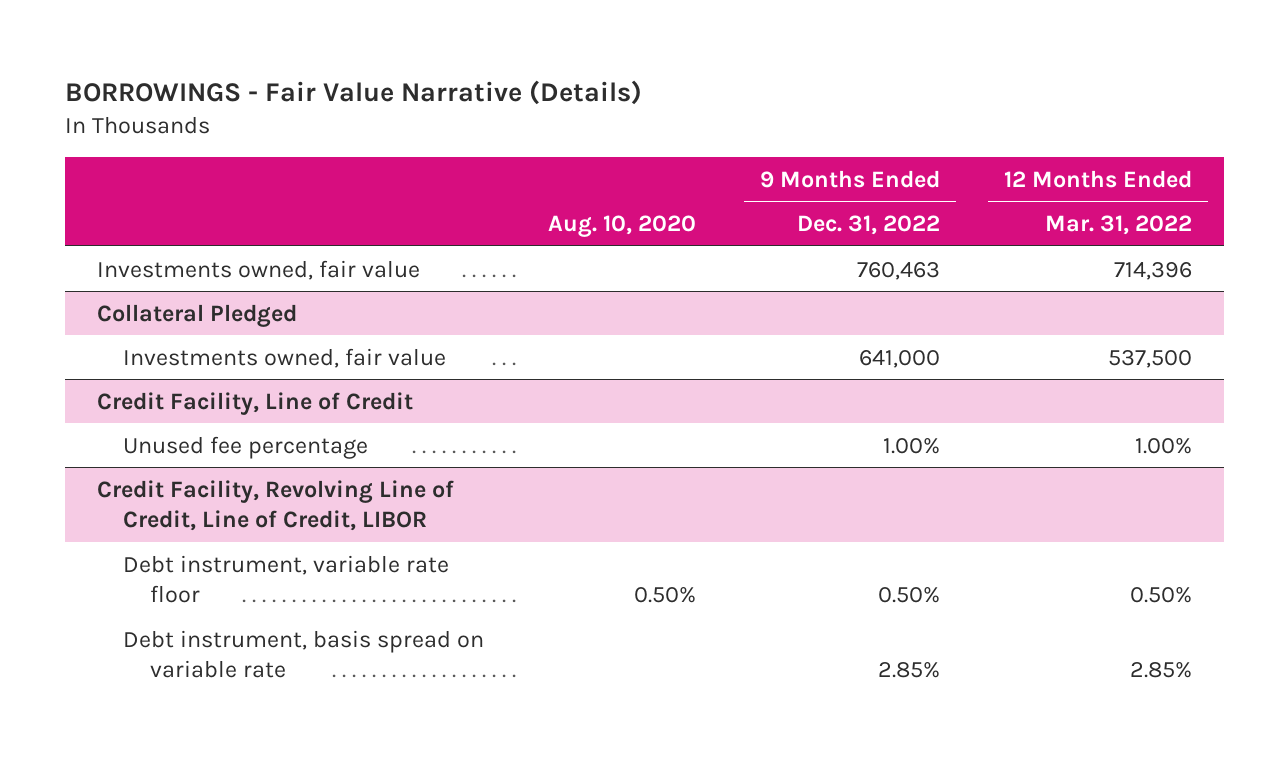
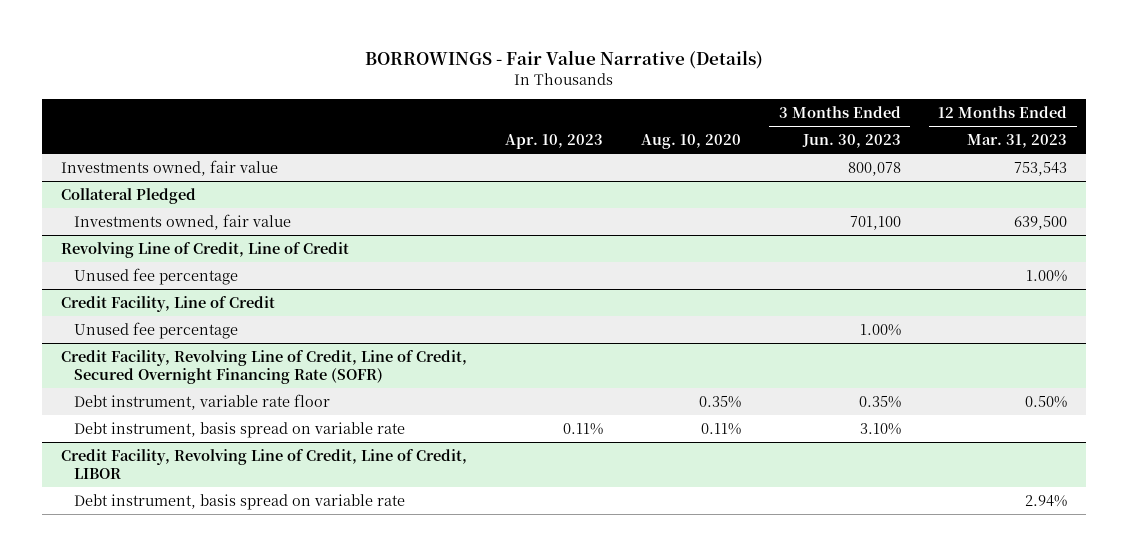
- | Aug. 10, 2020 | 9 Months Ended Dec. 31, 2022 | 12 Months Ended Mar. 31, 2022
+ | Apr. 10, 2023 | Aug. 10, 2020 | 3 Months Ended Jun. 30, 2023 | 12 Months Ended Mar. 31, 2023
+ Revolving Line of Credit, Line of Credit
+ Unused fee percentage | | | | 1.00%
+ Credit Facility, Revolving Line of Credit, Line of Credit, Secured Overnight Financing Rate (SOFR)
+ Debt instrument, variable rate floor | | 0.35% | 0.35% | 0.50%
+ Debt instrument, basis spread on variable rate | 0.11% | 0.11% | 3.10% |
@ Credit Facility, Revolving Line of Credit, Line of Credit, LIBOR
- Debt instrument, variable rate floor | 0.50% | 0.50% | 0.50%

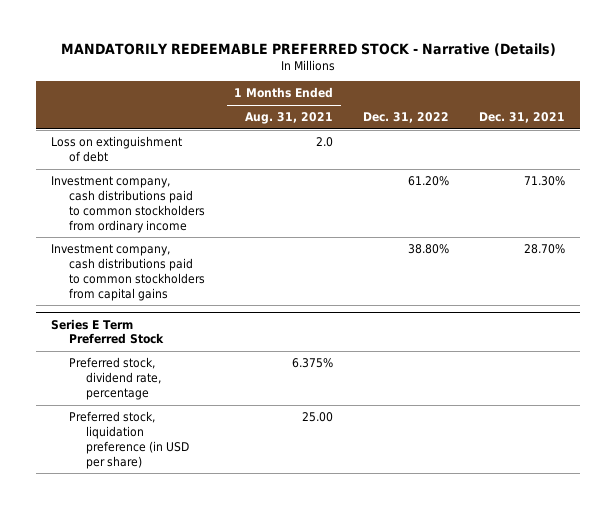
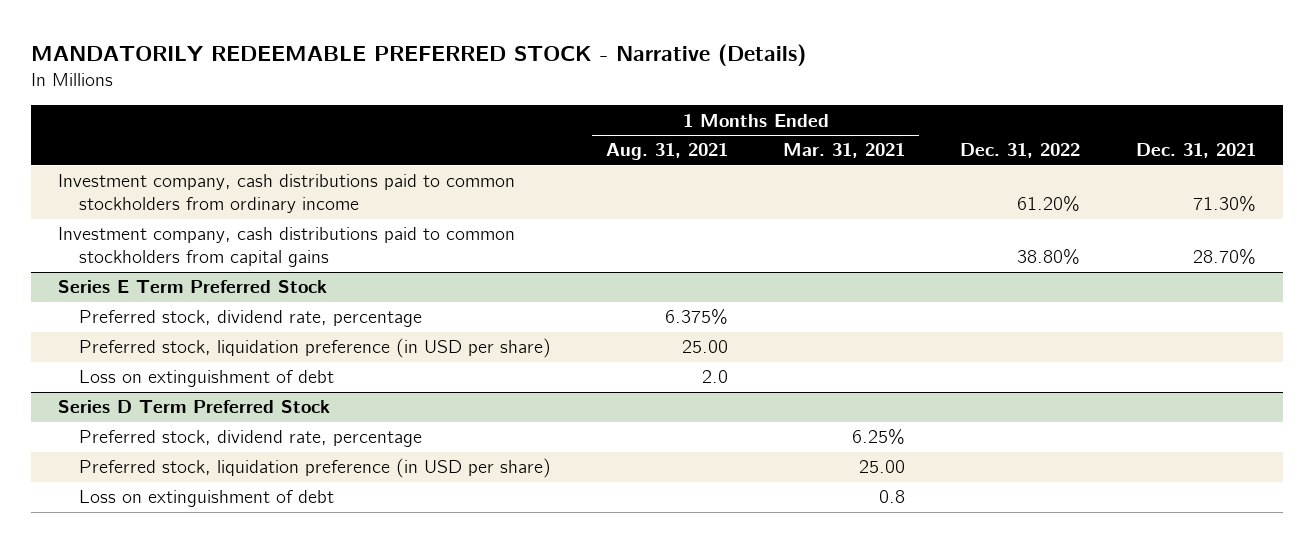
- | 1 Months Ended Aug. 31, 2021 | Dec. 31, 2022 | Dec. 31, 2021
+ | 1 Months Ended Aug. 31, 2021 | 1 Months Ended Mar. 31, 2021 | Dec. 31, 2022 | Dec. 31, 2021
- Loss on extinguishment of debt | 2.0 | |
@ Series E Term Preferred Stock
+ Loss on extinguishment of debt | 2.0 | | |
+ Series D Term Preferred Stock
+ Preferred stock, dividend rate, percentage | | 6.25% | |
+ Preferred stock, liquidation preference (in USD per share) | | 25.00 | |
+ Loss on extinguishment of debt | | 0.8 | |

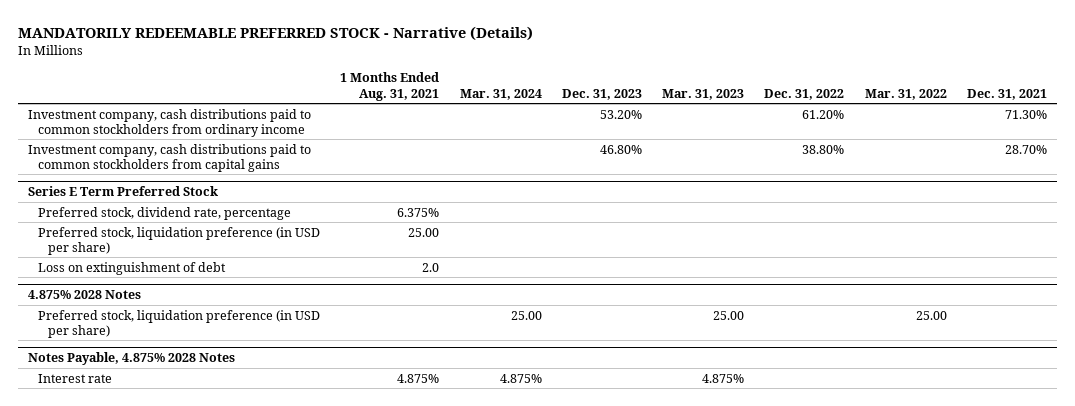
- | 1 Months Ended Aug. 31, 2021 | 1 Months Ended Mar. 31, 2021 | Dec. 31, 2022 | Dec. 31, 2021
+ | 1 Months Ended Aug. 31, 2021 | Mar. 31, 2024 | Dec. 31, 2023 | Mar. 31, 2023 | Dec. 31, 2022 | Mar. 31, 2022 | Dec. 31, 2021
- Series D Term Preferred Stock
- Preferred stock, dividend rate, percentage | | 6.25% | |
- Preferred stock, liquidation preference (in USD per share) | | 25.00 | |
- Loss on extinguishment of debt | | 0.8 | |
+ 4.875% 2028 Notes
+ Preferred stock, liquidation preference (in USD per share) | | 25.00 | | 25.00 | | 25.00 |
+ Notes Payable, 4.875% 2028 Notes
+ Interest rate | 4.875% | 4.875% | | 4.875% | | |

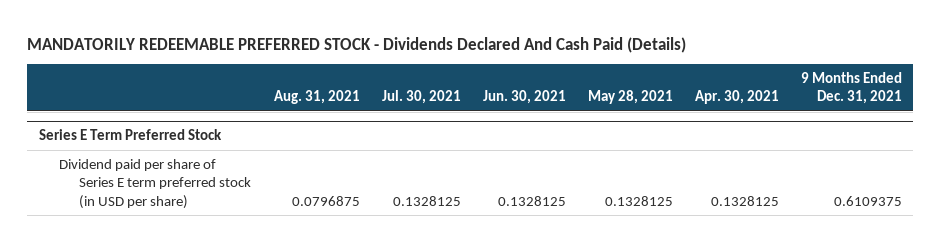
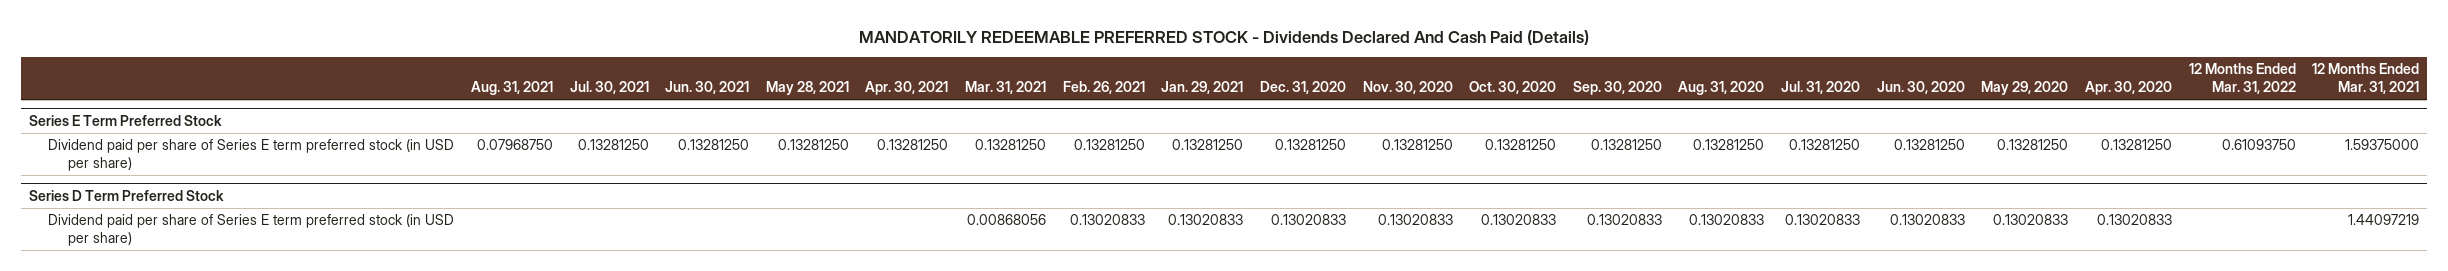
- | Aug. 31, 2021 | Jul. 30, 2021 | Jun. 30, 2021 | May 28, 2021 | Apr. 30, 2021 | 9 Months Ended Dec. 31, 2021
+ | Aug. 31, 2021 | Jul. 30, 2021 | Jun. 30, 2021 | May 28, 2021 | Apr. 30, 2021 | Mar. 31, 2021 | Feb. 26, 2021 | Jan. 29, 2021 | Dec. 31, 2020 | Nov. 30, 2020 | Oct. 30, 2020 | Sep. 30, 2020 | Aug. 31, 2020 | Jul. 31, 2020 | Jun. 30, 2020 | May 29, 2020 | Apr. 30, 2020 | 12 Months Ended Mar. 31, 2022 | 12 Months Ended Mar. 31, 2021
@ Series E Term Preferred Stock
- Dividend paid per share of Series E term preferred stock (in USD per share) | 0.0796875 | 0.1328125 | 0.1328125 | 0.1328125 | 0.1328125 | 0.6109375
+ Dividend paid per share of Series E term preferred stock (in USD per share) | 0.07968750 | 0.13281250 | 0.13281250 | 0.13281250 | 0.13281250 | 0.13281250 | 0.13281250 | 0.13281250 | 0.13281250 | 0.13281250 | 0.13281250 | 0.13281250 | 0.13281250 | 0.13281250 | 0.13281250 | 0.13281250 | 0.13281250 | 0.61093750 | 1.59375000
+ Series D Term Preferred Stock
+ Dividend paid per share of Series E term preferred stock (in USD per share) | | | | | | 0.00868056 | 0.13020833 | 0.13020833 | 0.13020833 | 0.13020833 | 0.13020833 | 0.13020833 | 0.13020833 | 0.13020833 | 0.13020833 | 0.13020833 | 0.13020833 | | 1.44097219

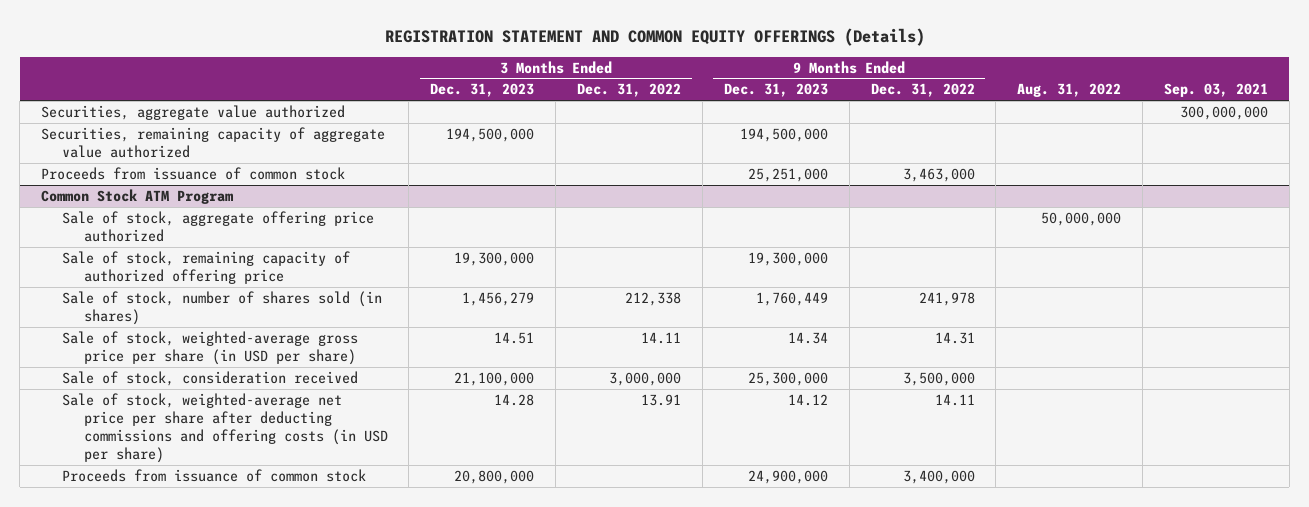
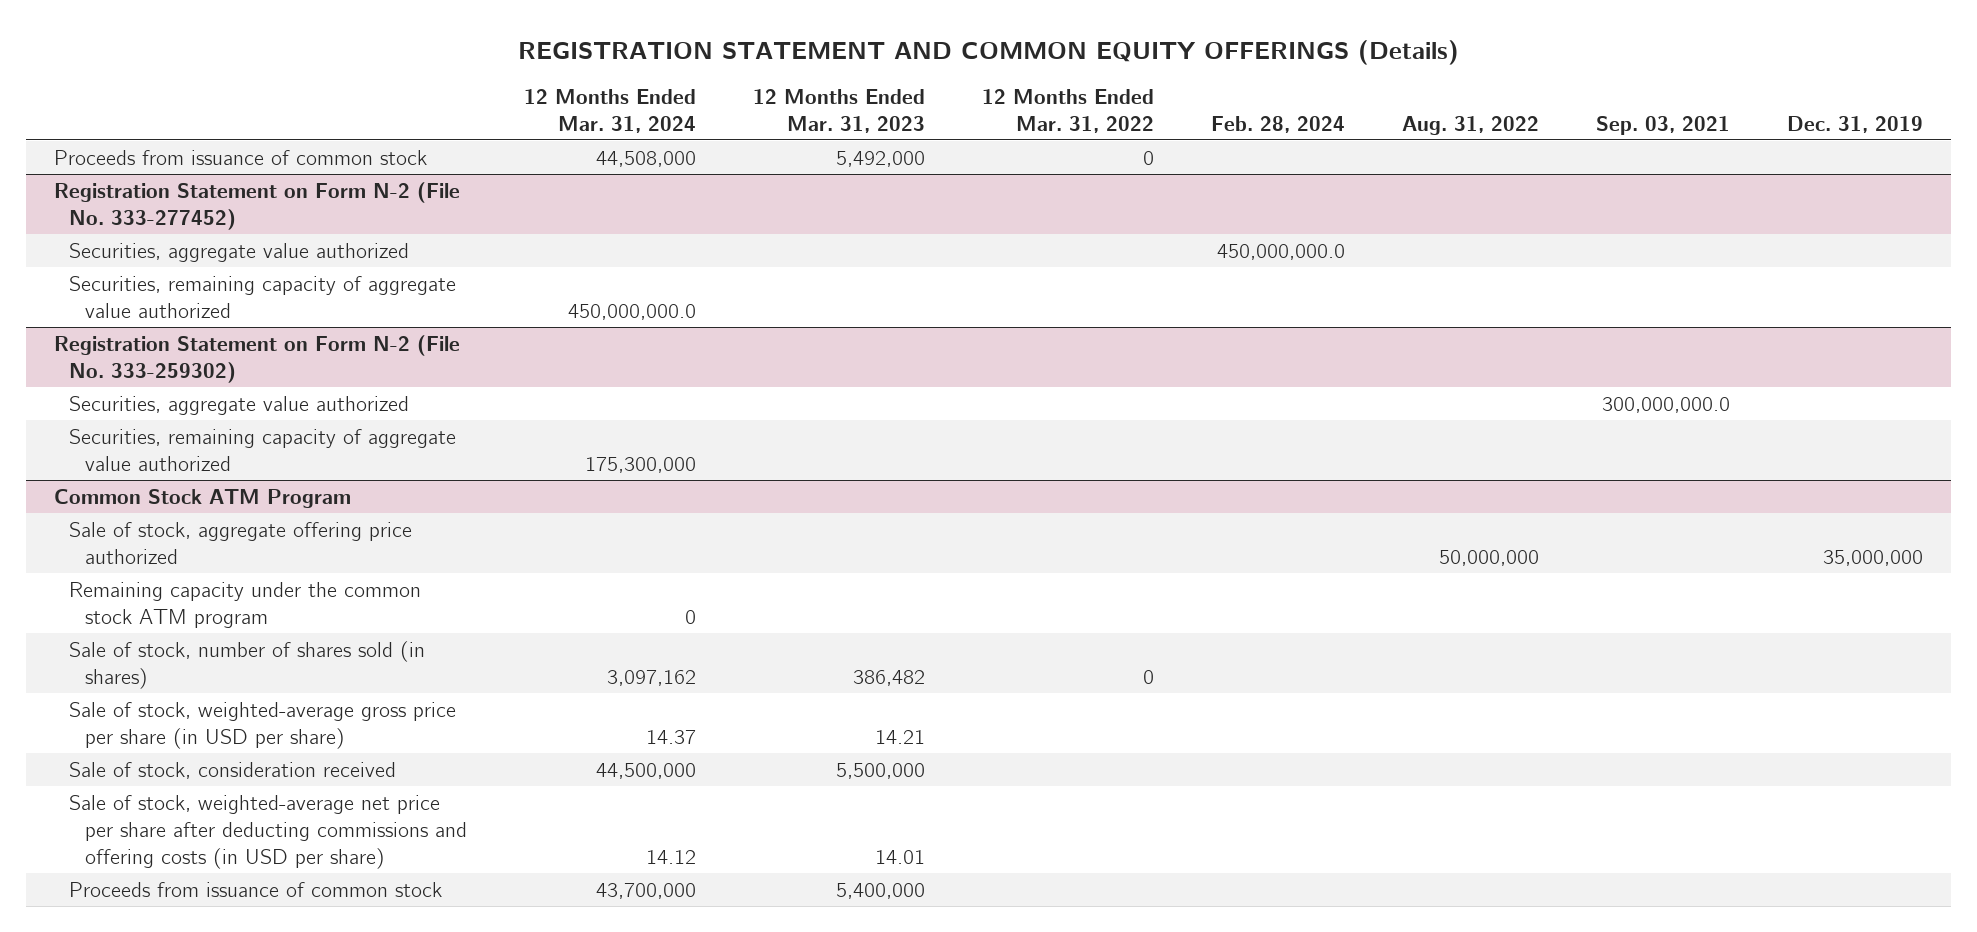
- | 3 Months Ended Dec. 31, 2023 | 3 Months Ended Dec. 31, 2022 | 9 Months Ended Dec. 31, 2023 | 9 Months Ended Dec. 31, 2022 | Aug. 31, 2022 | Sep. 03, 2021
+ | 12 Months Ended Mar. 31, 2024 | 12 Months Ended Mar. 31, 2023 | 12 Months Ended Mar. 31, 2022 | Feb. 28, 2024 | Aug. 31, 2022 | Sep. 03, 2021 | Dec. 31, 2019
- Securities, aggregate value authorized | | | | | | 300,000,000
- Securities, remaining capacity of aggregate value authorized | 194,500,000 | | 194,500,000 | | |
+ Registration Statement on Form N-2 (File No. 333-277452)
+ Securities, aggregate value authorized | | | | 450,000,000.0 | | |
+ Securities, remaining capacity of aggregate value authorized | 450,000,000.0 | | | | | |
+ Registration Statement on Form N-2 (File No. 333-259302)
+ Securities, aggregate value authorized | | | | | | 300,000,000.0 |
+ Securities, remaining capacity of aggregate value authorized | 175,300,000 | | | | | |
@ Common Stock ATM Program
- Sale of stock, remaining capacity of authorized offering price | 19,300,000 | | 19,300,000 | | |
+ Remaining capacity under the common stock ATM program | 0 | | | | | |

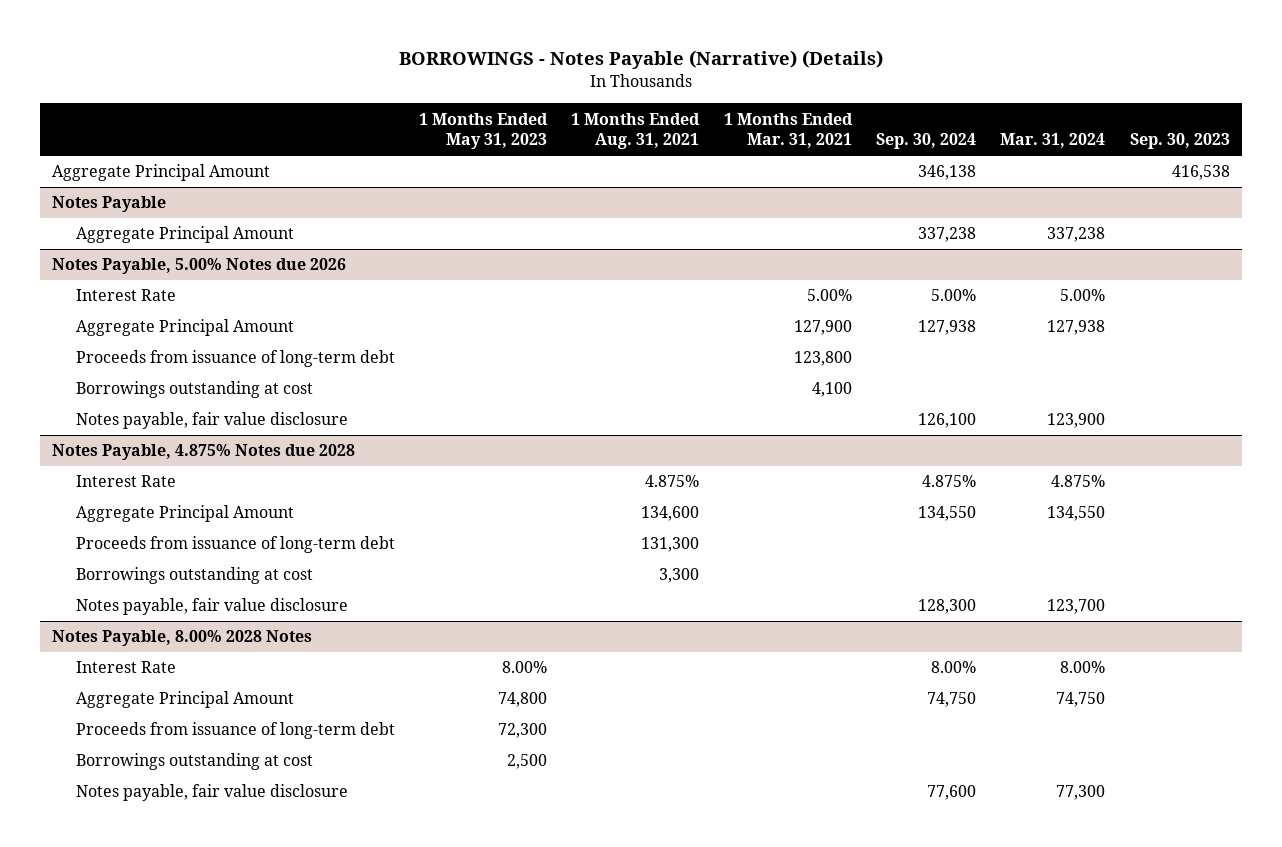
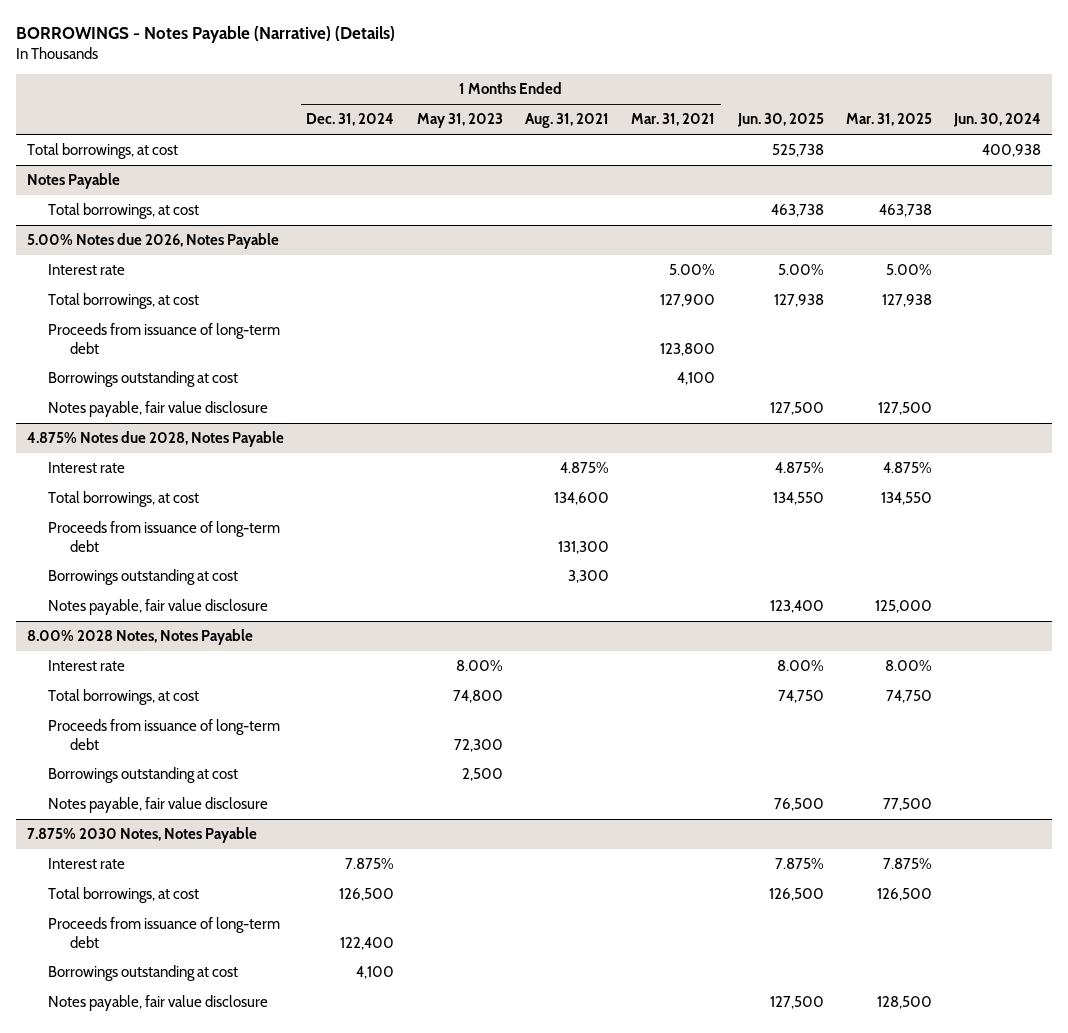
- | 1 Months Ended May 31, 2023 | 1 Months Ended Aug. 31, 2021 | 1 Months Ended Mar. 31, 2021 | Sep. 30, 2024 | Mar. 31, 2024 | Sep. 30, 2023
+ | 1 Months Ended Dec. 31, 2024 | 1 Months Ended May 31, 2023 | 1 Months Ended Aug. 31, 2021 | 1 Months Ended Mar. 31, 2021 | Jun. 30, 2025 | Mar. 31, 2025 | Jun. 30, 2024
- Aggregate Principal Amount | | | | 346,138 | | 416,538
+ Total borrowings, at cost | | | | | 525,738 | | 400,938
@ Notes Payable
- Aggregate Principal Amount | | | | 337,238 | 337,238 |
- Notes Payable, 5.00% Notes due 2026
- Interest Rate | | | 5.00% | 5.00% | 5.00% |
- Aggregate Principal Amount | | | 127,900 | 127,938 | 127,938 |
@ Notes Payable
+ Total borrowings, at cost | | | | | 463,738 | 463,738 |
+ 5.00% Notes due 2026, Notes Payable
+ Interest rate | | | | 5.00% | 5.00% | 5.00% |
+ Total borrowings, at cost | | | | 127,900 | 127,938 | 127,938 |
- Notes Payable, 4.875% Notes due 2028
- Interest Rate | | 4.875% | | 4.875% | 4.875% |
- Aggregate Principal Amount | | 134,600 | | 134,550 | 134,550 |
+ 4.875% Notes due 2028, Notes Payable
+ Interest rate | | | 4.875% | | 4.875% | 4.875% |
+ Total borrowings, at cost | | | 134,600 | | 134,550 | 134,550 |
- Notes Payable, 8.00% 2028 Notes
- Interest Rate | 8.00% | | | 8.00% | 8.00% |
- Aggregate Principal Amount | 74,800 | | | 74,750 | 74,750 |
+ 8.00% 2028 Notes, Notes Payable
+ Interest rate | | 8.00% | | | 8.00% | 8.00% |
+ Total borrowings, at cost | | 74,800 | | | 74,750 | 74,750 |
+ 7.875% 2030 Notes, Notes Payable
+ Interest rate | 7.875% | | | | 7.875% | 7.875% |
+ Total borrowings, at cost | 126,500 | | | | 126,500 | 126,500 |
+ Proceeds from issuance of long-term debt | 122,400 | | | | | |
+ Borrowings outstanding at cost | 4,100 | | | | | |
+ Notes payable, fair value disclosure | | | | | 127,500 | 128,500 |

